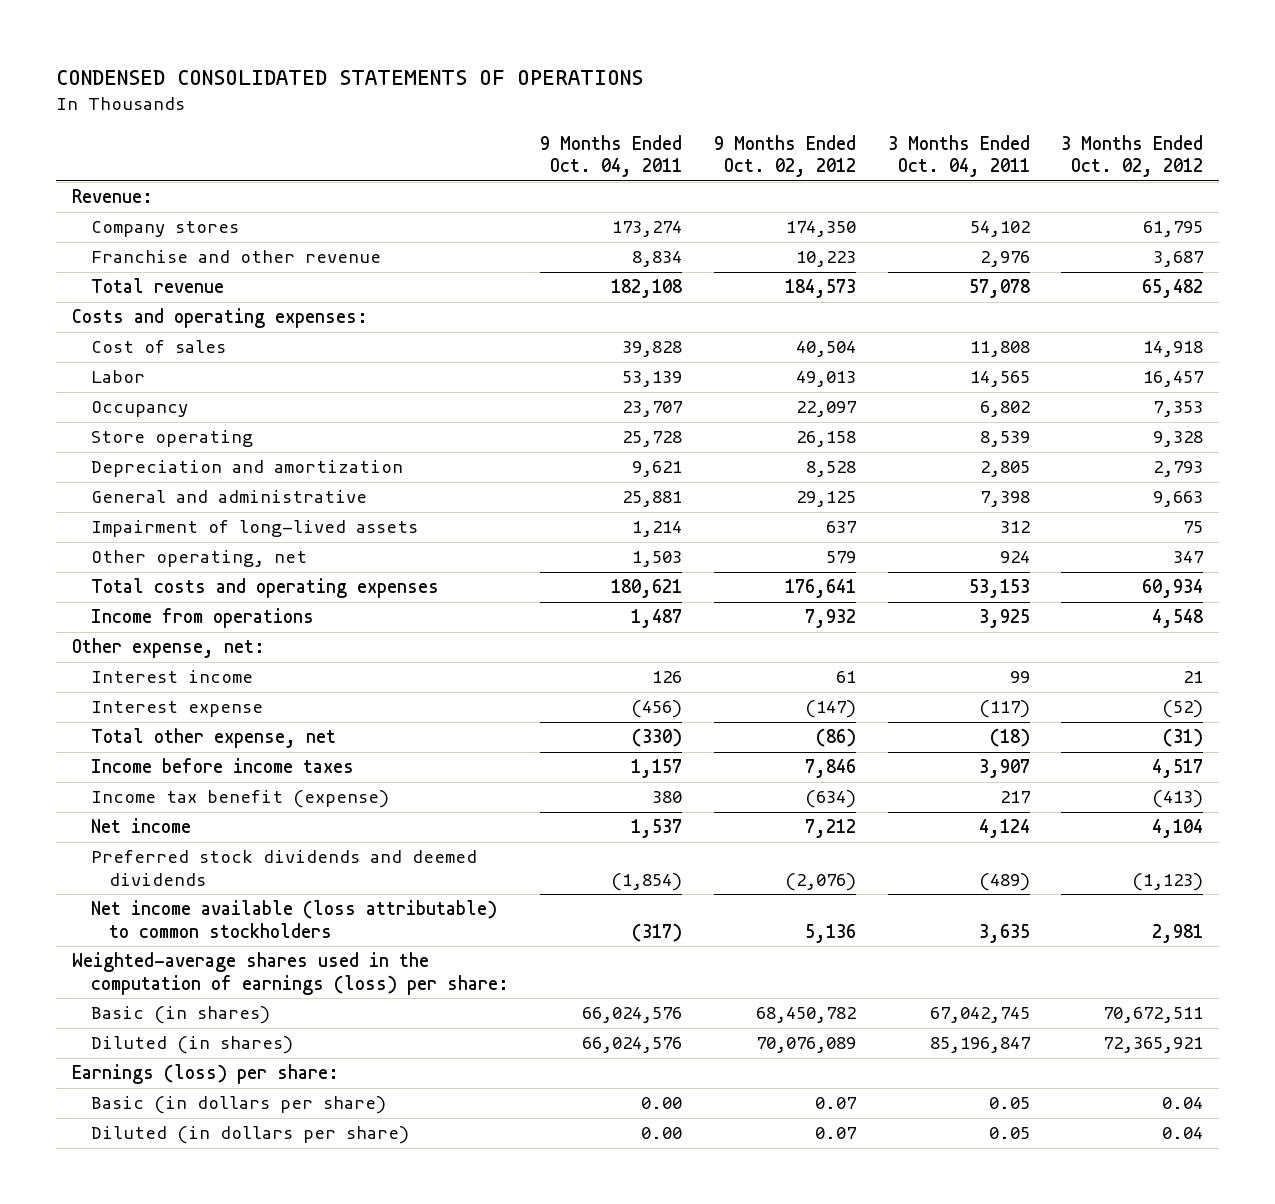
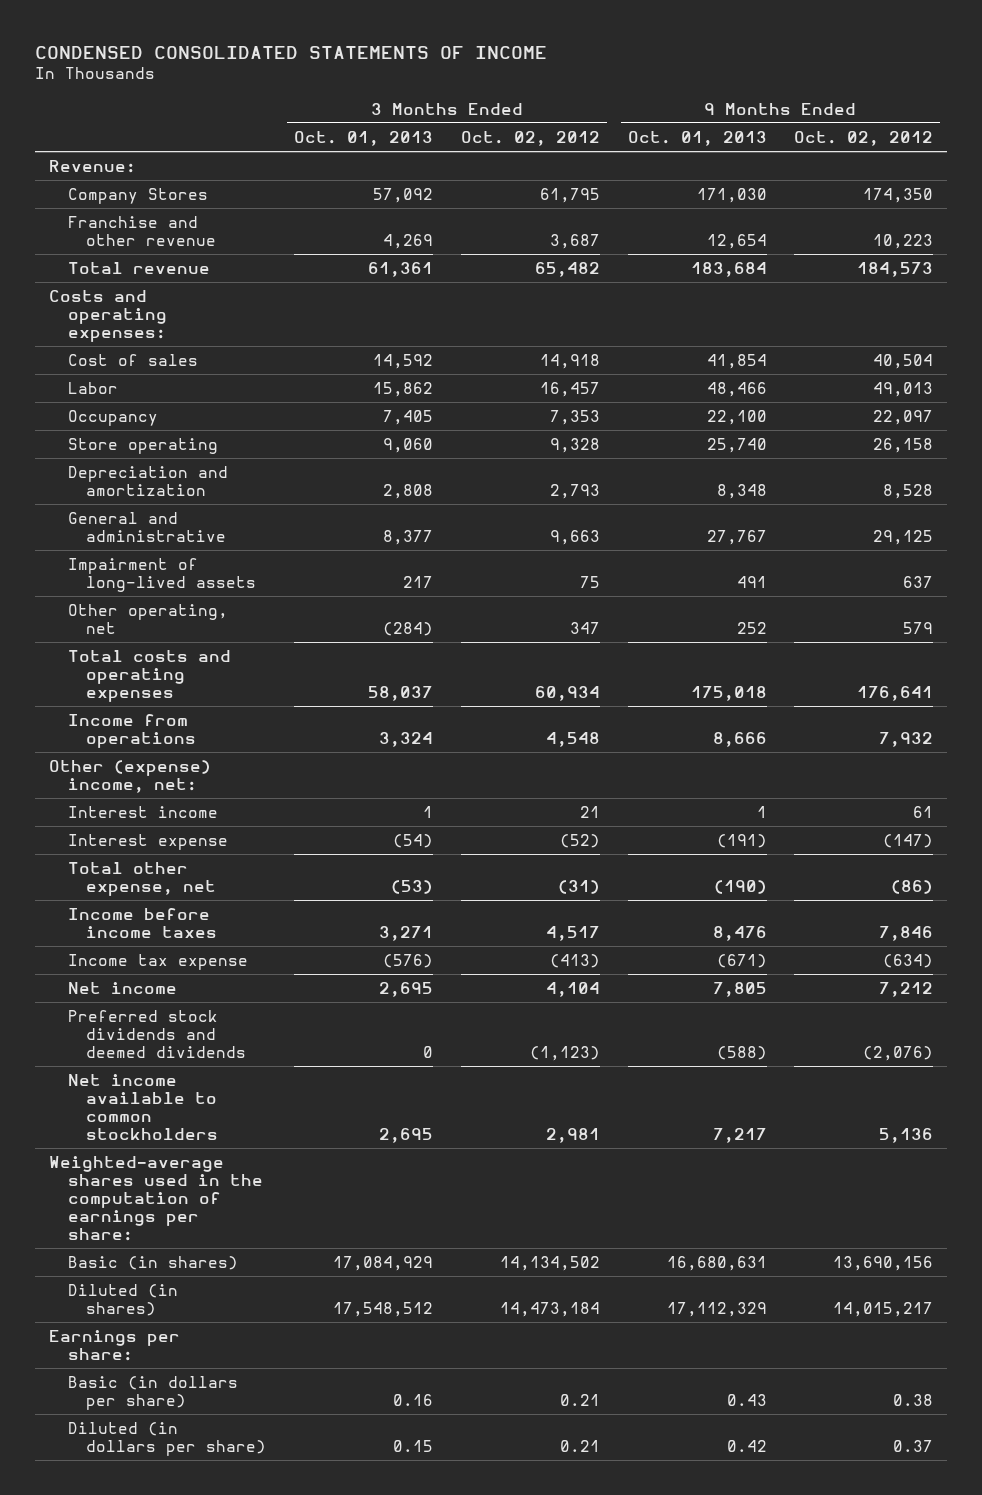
- CONDENSED CONSOLIDATED STATEMENTS OF OPERATIONS
+ CONDENSED CONSOLIDATED STATEMENTS OF INCOME
- | 9 Months Ended Oct. 04, 2011 | 9 Months Ended Oct. 02, 2012 | 3 Months Ended Oct. 04, 2011 | 3 Months Ended Oct. 02, 2012
+ | 3 Months Ended Oct. 01, 2013 | 3 Months Ended Oct. 02, 2012 | 9 Months Ended Oct. 01, 2013 | 9 Months Ended Oct. 02, 2012
- Company stores | 173,274 | 174,350 | 54,102 | 61,795
+ Company Stores | 57,092 | 61,795 | 171,030 | 174,350
- Other expense, net:
+ Other (expense) income, net:
- Income tax benefit (expense) | 380 | (634) | 217 | (413)
+ Income tax expense | (576) | (413) | (671) | (634)
- Net income available (loss attributable) to common stockholders | (317) | 5,136 | 3,635 | 2,981
- Weighted-average shares used in the computation of earnings (loss) per share:
- Basic (in shares) | 66,024,576 | 68,450,782 | 67,042,745 | 70,672,511
- Diluted (in shares) | 66,024,576 | 70,076,089 | 85,196,847 | 72,365,921
- Earnings (loss) per share:
- Basic (in dollars per share) | 0.00 | 0.07 | 0.05 | 0.04
- Diluted (in dollars per share) | 0.00 | 0.07 | 0.05 | 0.04
+ Net income available to common stockholders | 2,695 | 2,981 | 7,217 | 5,136
+ Weighted-average shares used in the computation of earnings per share:
+ Basic (in shares) | 17,084,929 | 14,134,502 | 16,680,631 | 13,690,156
+ Diluted (in shares) | 17,548,512 | 14,473,184 | 17,112,329 | 14,015,217
+ Earnings per share:
+ Basic (in dollars per share) | 0.16 | 0.21 | 0.43 | 0.38
+ Diluted (in dollars per share) | 0.15 | 0.21 | 0.42 | 0.37

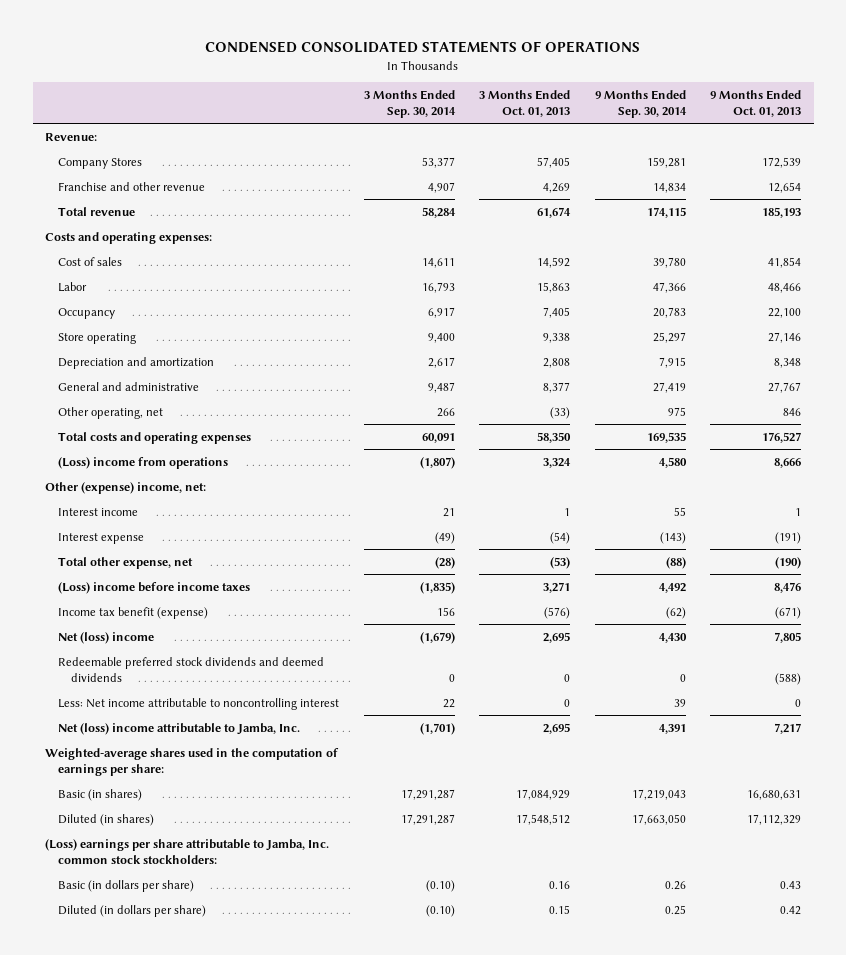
- CONDENSED CONSOLIDATED STATEMENTS OF INCOME
+ CONDENSED CONSOLIDATED STATEMENTS OF OPERATIONS
- | 3 Months Ended Oct. 01, 2013 | 3 Months Ended Oct. 02, 2012 | 9 Months Ended Oct. 01, 2013 | 9 Months Ended Oct. 02, 2012
+ | 3 Months Ended Sep. 30, 2014 | 3 Months Ended Oct. 01, 2013 | 9 Months Ended Sep. 30, 2014 | 9 Months Ended Oct. 01, 2013
- Company Stores | 57,092 | 61,795 | 171,030 | 174,350
+ Company Stores | 53,377 | 57,405 | 159,281 | 172,539
- Total revenue | 61,361 | 65,482 | 183,684 | 184,573
+ Total revenue | 58,284 | 61,674 | 174,115 | 185,193
- Labor | 15,862 | 16,457 | 48,466 | 49,013
+ Labor | 16,793 | 15,863 | 47,366 | 48,466
- Store operating | 9,060 | 9,328 | 25,740 | 26,158
+ Store operating | 9,400 | 9,338 | 25,297 | 27,146
- Impairment of long-lived assets | 217 | 75 | 491 | 637
- Other operating, net | (284) | 347 | 252 | 579
- Total costs and operating expenses | 58,037 | 60,934 | 175,018 | 176,641
- Income from operations | 3,324 | 4,548 | 8,666 | 7,932
+ Other operating, net | 266 | (33) | 975 | 846
+ Total costs and operating expenses | 60,091 | 58,350 | 169,535 | 176,527
+ (Loss) income from operations | (1,807) | 3,324 | 4,580 | 8,666
- Income before income taxes | 3,271 | 4,517 | 8,476 | 7,846
- Income tax expense | (576) | (413) | (671) | (634)
- Net income | 2,695 | 4,104 | 7,805 | 7,212
- Preferred stock dividends and deemed dividends | 0 | (1,123) | (588) | (2,076)
- Net income available to common stockholders | 2,695 | 2,981 | 7,217 | 5,136
+ (Loss) income before income taxes | (1,835) | 3,271 | 4,492 | 8,476
+ Income tax benefit (expense) | 156 | (576) | (62) | (671)
+ Net (loss) income | (1,679) | 2,695 | 4,430 | 7,805
+ Redeemable preferred stock dividends and deemed dividends | 0 | 0 | 0 | (588)
+ Less: Net income attributable to noncontrolling interest | 22 | 0 | 39 | 0
+ Net (loss) income attributable to Jamba, Inc. | (1,701) | 2,695 | 4,391 | 7,217
- Earnings per share:
+ (Loss) earnings per share attributable to Jamba, Inc. common stock stockholders:

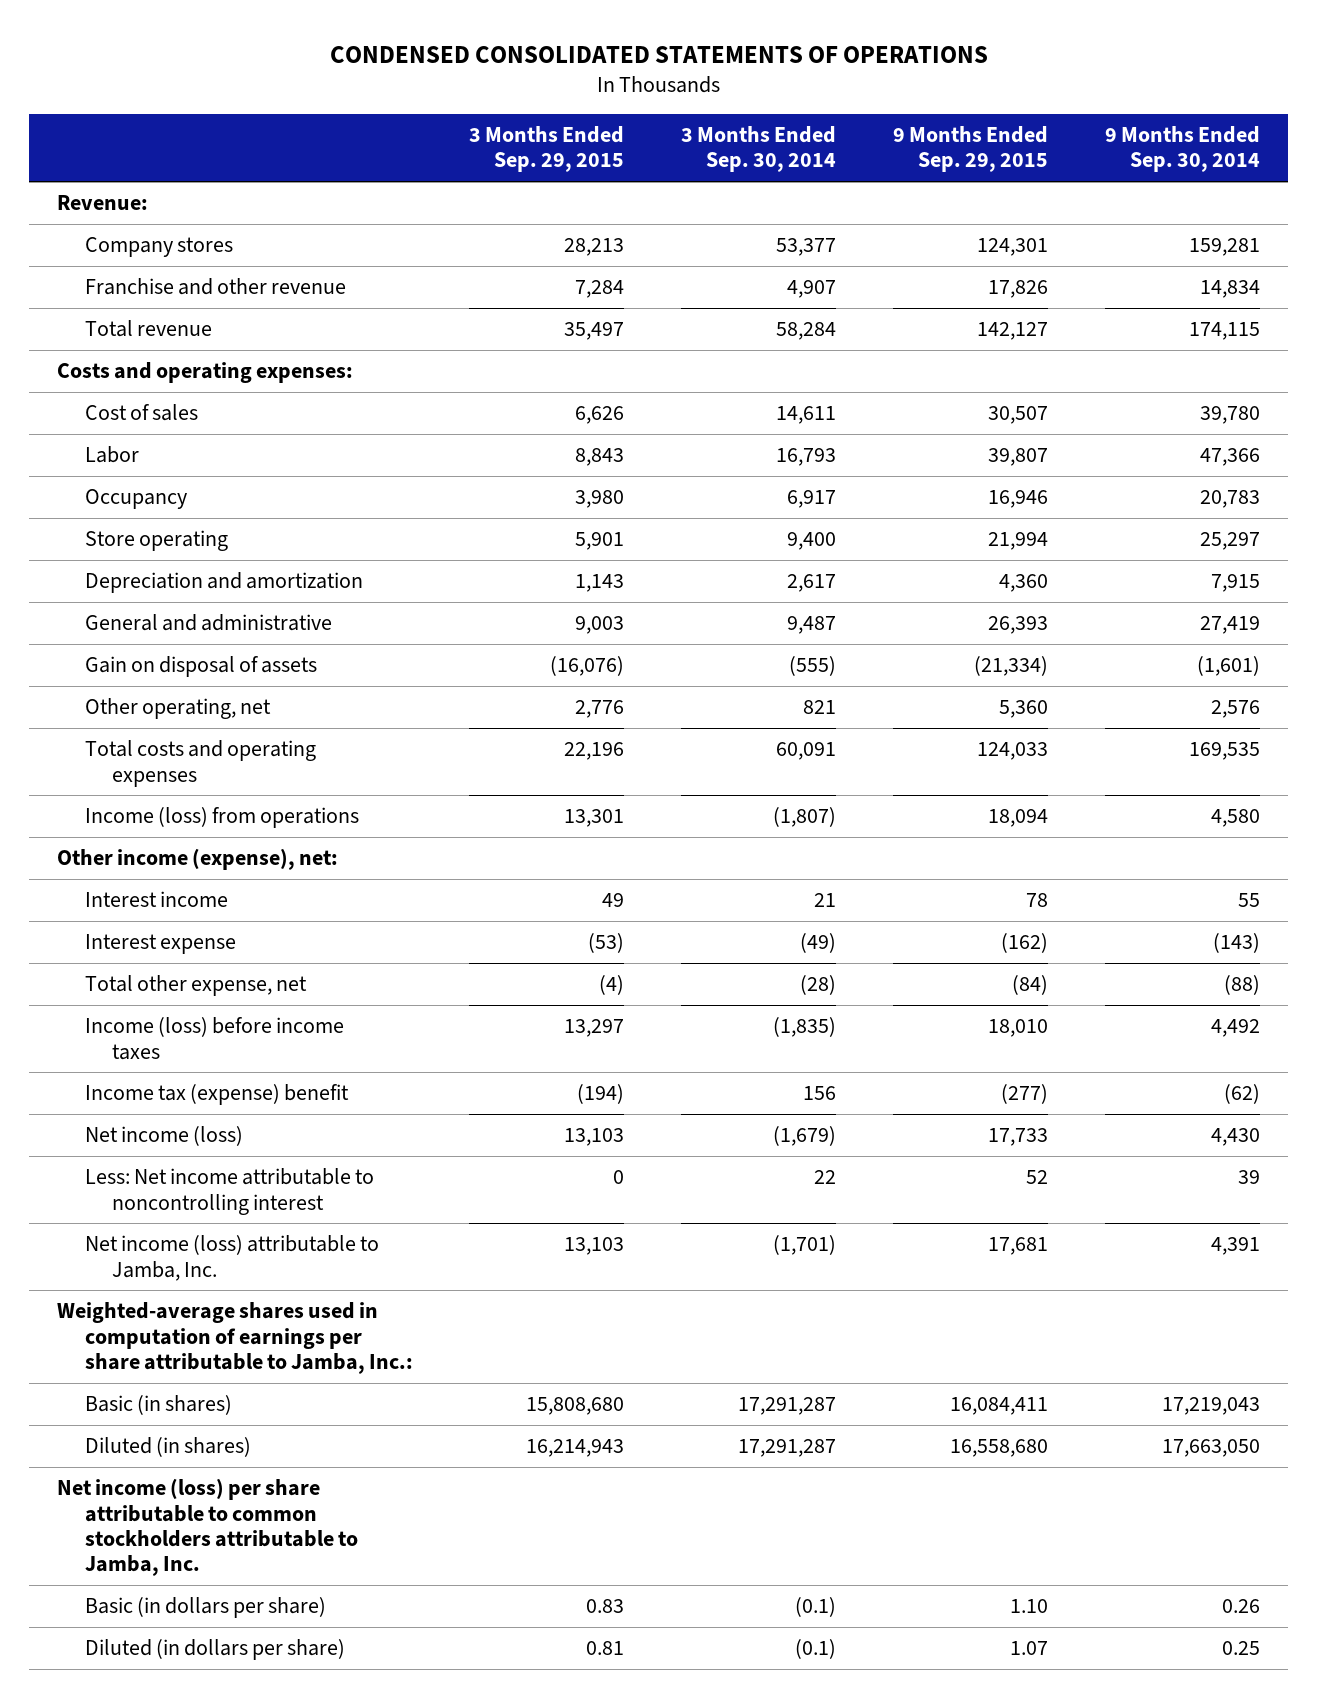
- | 3 Months Ended Sep. 30, 2014 | 3 Months Ended Oct. 01, 2013 | 9 Months Ended Sep. 30, 2014 | 9 Months Ended Oct. 01, 2013
+ | 3 Months Ended Sep. 29, 2015 | 3 Months Ended Sep. 30, 2014 | 9 Months Ended Sep. 29, 2015 | 9 Months Ended Sep. 30, 2014
- Company Stores | 53,377 | 57,405 | 159,281 | 172,539
+ Company stores | 28,213 | 53,377 | 124,301 | 159,281
- Other operating, net | 266 | (33) | 975 | 846
+ Gain on disposal of assets | (16,076) | (555) | (21,334) | (1,601)
+ Other operating, net | 2,776 | 821 | 5,360 | 2,576
- (Loss) income from operations | (1,807) | 3,324 | 4,580 | 8,666
- Other (expense) income, net:
+ Income (loss) from operations | 13,301 | (1,807) | 18,094 | 4,580
+ Other income (expense), net:
- (Loss) income before income taxes | (1,835) | 3,271 | 4,492 | 8,476
- Income tax benefit (expense) | 156 | (576) | (62) | (671)
- Net (loss) income | (1,679) | 2,695 | 4,430 | 7,805
- Redeemable preferred stock dividends and deemed dividends | 0 | 0 | 0 | (588)
+ Income (loss) before income taxes | 13,297 | (1,835) | 18,010 | 4,492
+ Income tax (expense) benefit | (194) | 156 | (277) | (62)
+ Net income (loss) | 13,103 | (1,679) | 17,733 | 4,430
- Net (loss) income attributable to Jamba, Inc. | (1,701) | 2,695 | 4,391 | 7,217
- Weighted-average shares used in the computation of earnings per share:
+ Net income (loss) attributable to Jamba, Inc. | 13,103 | (1,701) | 17,681 | 4,391
+ Weighted-average shares used in computation of earnings per share attributable to Jamba, Inc.:
- (Loss) earnings per share attributable to Jamba, Inc. common stock stockholders:
- Basic (in dollars per share) | (0.10) | 0.16 | 0.26 | 0.43
- Diluted (in dollars per share) | (0.10) | 0.15 | 0.25 | 0.42
+ Net income (loss) per share attributable to common stockholders attributable to Jamba, Inc.
+ Basic (in dollars per share) | 0.83 | (0.1) | 1.10 | 0.26
+ Diluted (in dollars per share) | 0.81 | (0.1) | 1.07 | 0.25

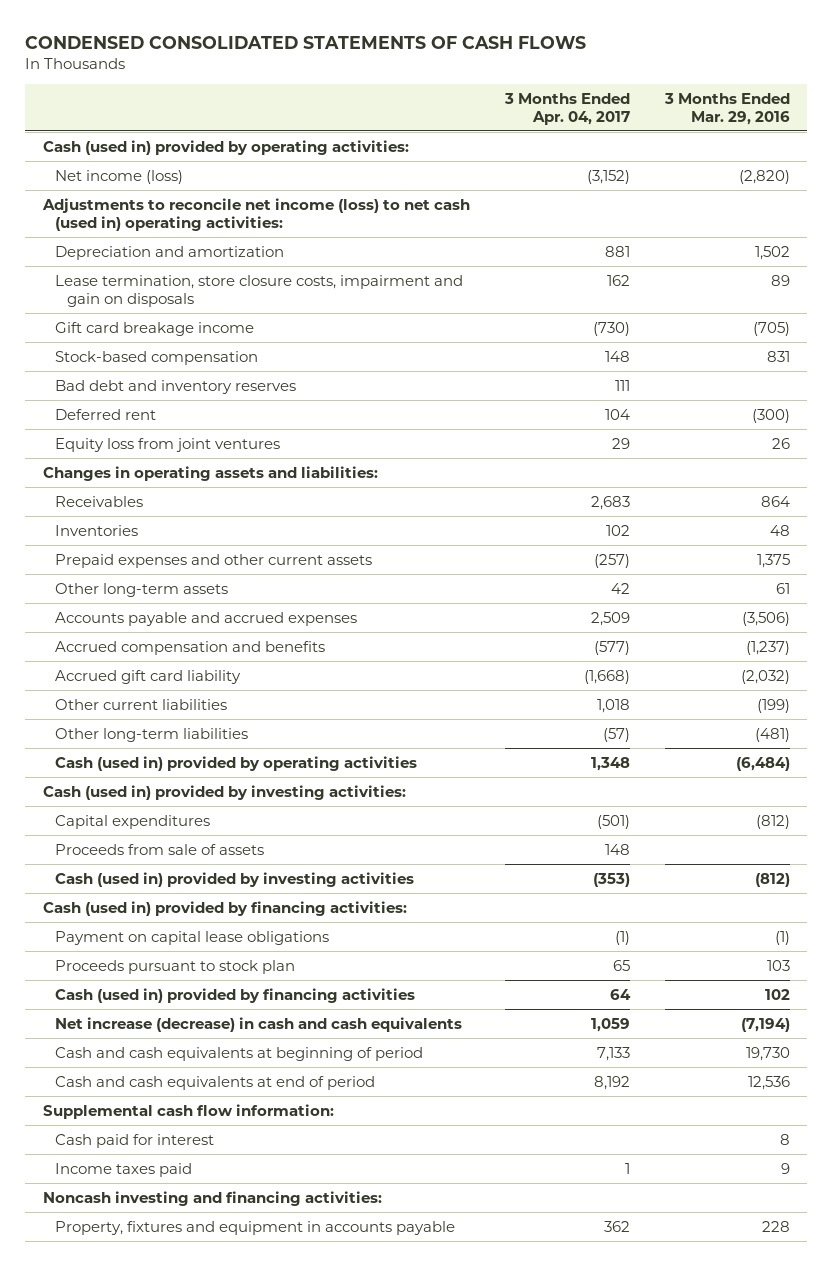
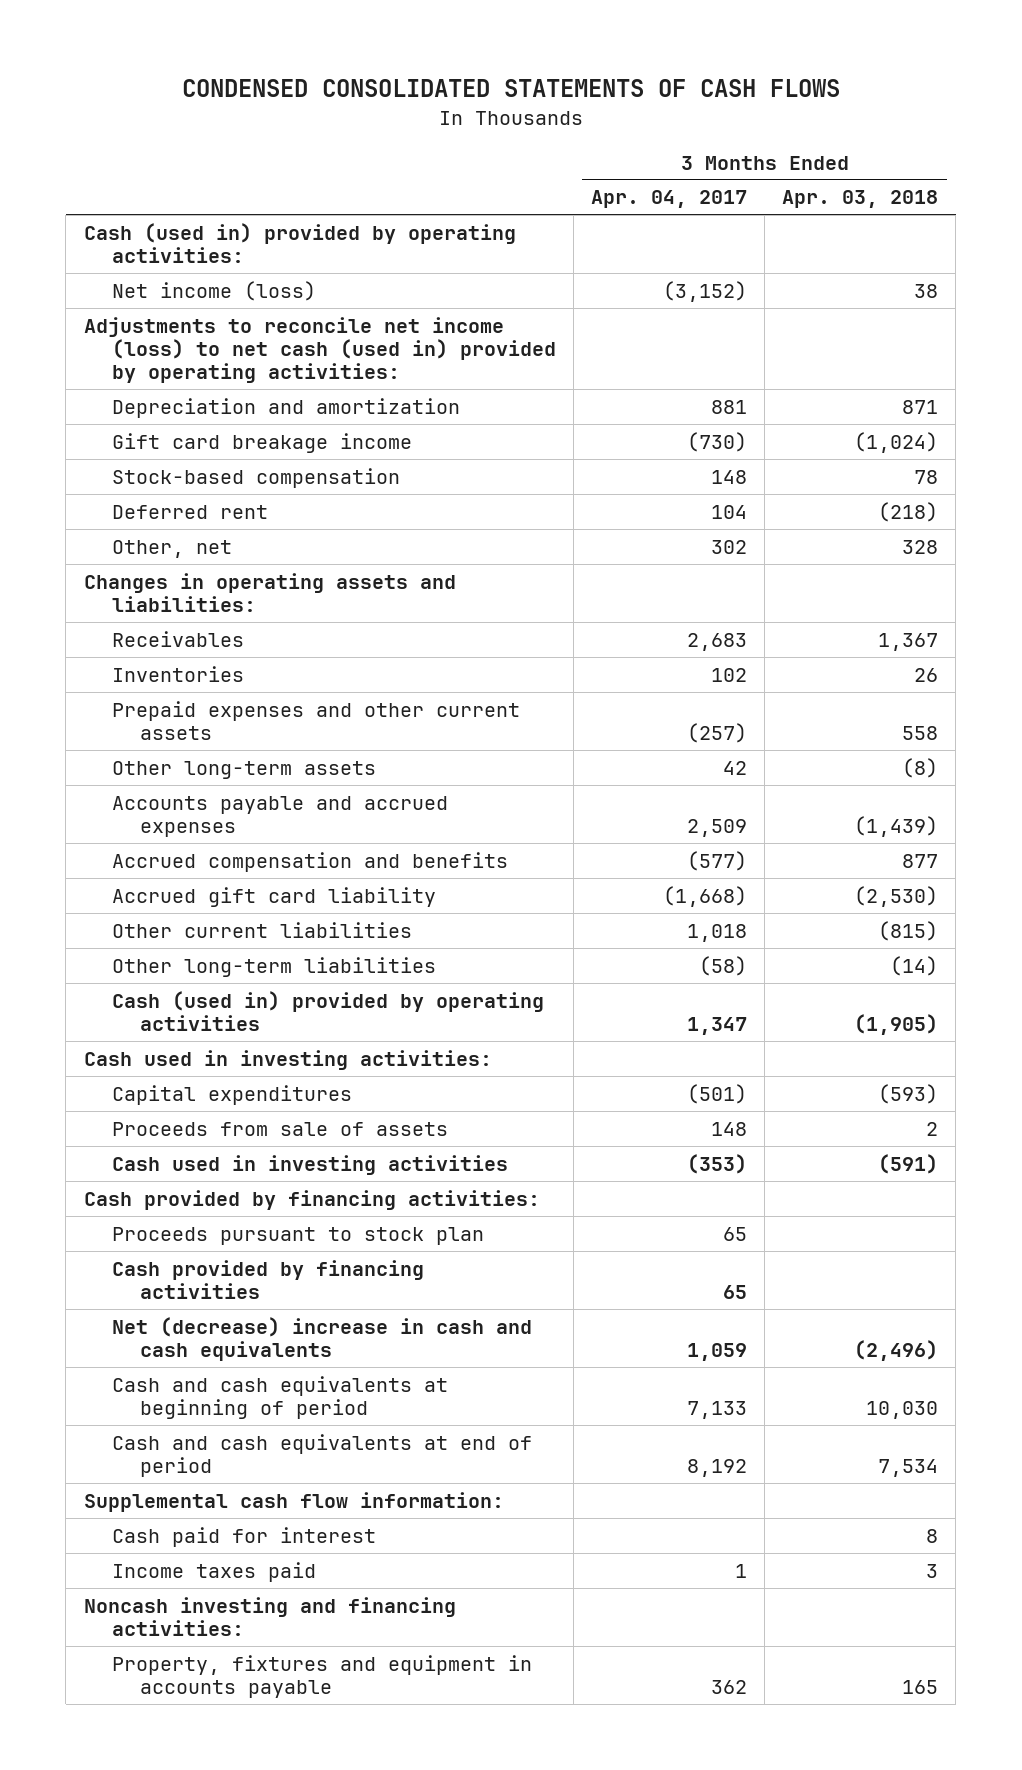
- | 3 Months Ended Apr. 04, 2017 | 3 Months Ended Mar. 29, 2016
+ | 3 Months Ended Apr. 04, 2017 | 3 Months Ended Apr. 03, 2018
- Adjustments to reconcile net income (loss) to net cash (used in) operating activities:
+ Adjustments to reconcile net income (loss) to net cash (used in) provided by operating activities:
- Lease termination, store closure costs, impairment and gain on disposals | 162 | 89
- Bad debt and inventory reserves | 111 |
- Equity loss from joint ventures | 29 | 26
+ Other, net | 302 | 328
- Other long-term liabilities | (57) | (481)
- Cash (used in) provided by operating activities | 1,348 | (6,484)
- Cash (used in) provided by investing activities:
+ Other long-term liabilities | (58) | (14)
+ Cash (used in) provided by operating activities | 1,347 | (1,905)
+ Cash used in investing activities:
- Cash (used in) provided by investing activities | (353) | (812)
- Cash (used in) provided by financing activities:
- Payment on capital lease obligations | (1) | (1)
+ Cash used in investing activities | (353) | (591)
+ Cash provided by financing activities:
- Cash (used in) provided by financing activities | 64 | 102
- Net increase (decrease) in cash and cash equivalents | 1,059 | (7,194)
+ Cash provided by financing activities | 65 |
+ Net (decrease) increase in cash and cash equivalents | 1,059 | (2,496)

